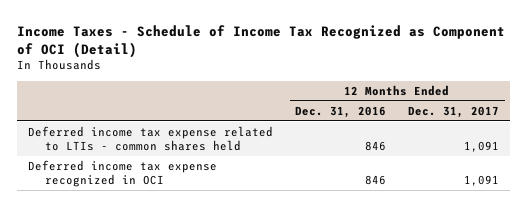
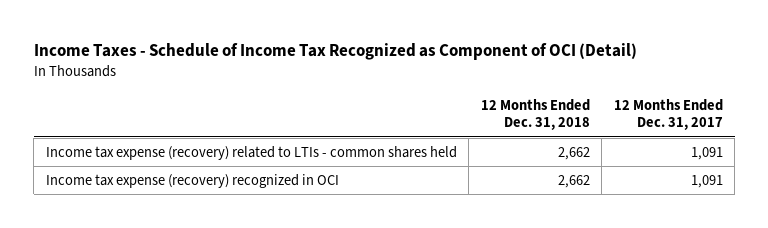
- | 12 Months Ended Dec. 31, 2016 | 12 Months Ended Dec. 31, 2017
+ | 12 Months Ended Dec. 31, 2018 | 12 Months Ended Dec. 31, 2017
- Deferred income tax expense related to LTIs - common shares held | 846 | 1,091
- Deferred income tax expense recognized in OCI | 846 | 1,091
+ Income tax expense (recovery) related to LTIs - common shares held | 2,662 | 1,091
+ Income tax expense (recovery) recognized in OCI | 2,662 | 1,091

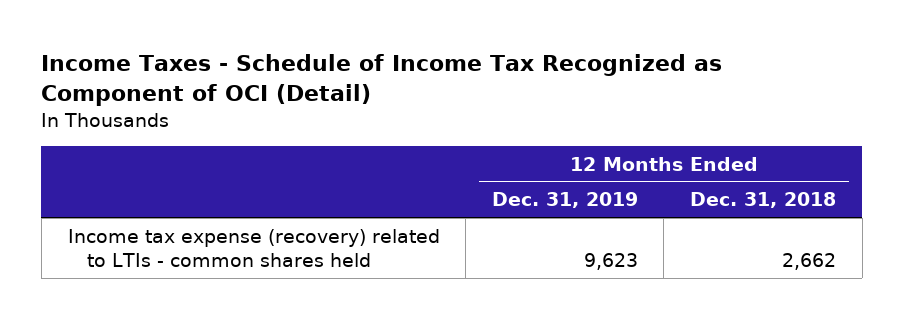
- | 12 Months Ended Dec. 31, 2018 | 12 Months Ended Dec. 31, 2017
+ | 12 Months Ended Dec. 31, 2019 | 12 Months Ended Dec. 31, 2018
- Income tax expense (recovery) recognized in OCI | 2,662 | 1,091

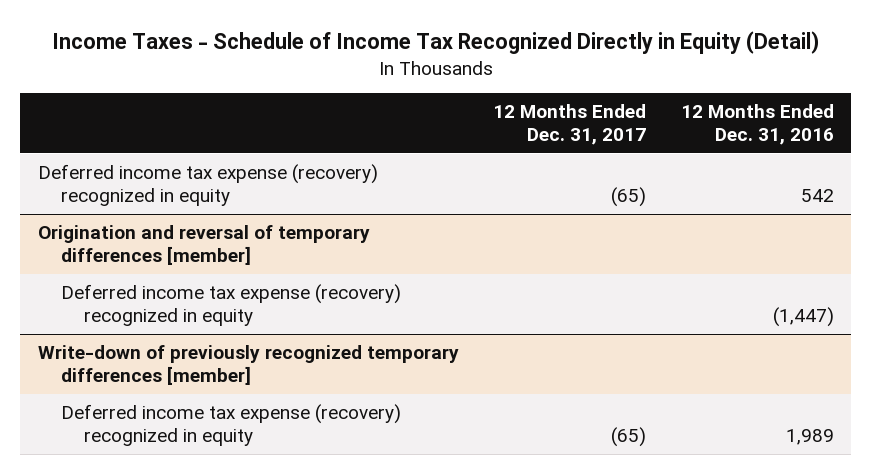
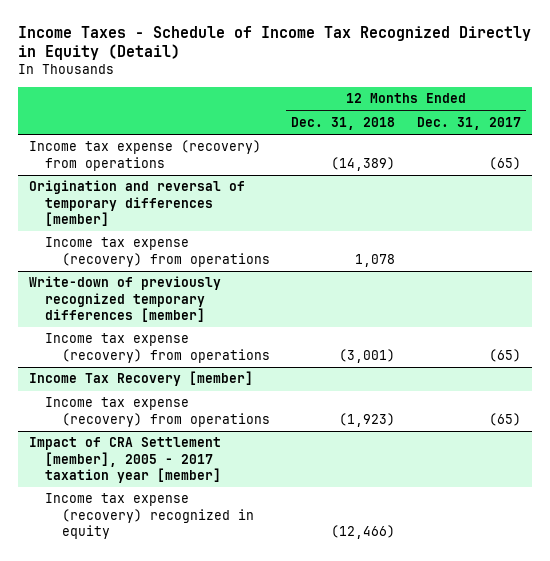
- | 12 Months Ended Dec. 31, 2017 | 12 Months Ended Dec. 31, 2016
+ | 12 Months Ended Dec. 31, 2018 | 12 Months Ended Dec. 31, 2017
- Deferred income tax expense (recovery) recognized in equity | (65) | 542
+ Income tax expense (recovery) from operations | (14,389) | (65)
@ Origination and reversal of temporary differences [member]
- Deferred income tax expense (recovery) recognized in equity | | (1,447)
+ Income tax expense (recovery) from operations | 1,078 |
@ Write-down of previously recognized temporary differences [member]
- Deferred income tax expense (recovery) recognized in equity | (65) | 1,989
+ Income tax expense (recovery) from operations | (3,001) | (65)
+ Income Tax Recovery [member]
+ Income tax expense (recovery) from operations | (1,923) | (65)
+ Impact of CRA Settlement [member], 2005 - 2017 taxation year [member]
+ Income tax expense (recovery) recognized in equity | (12,466) |

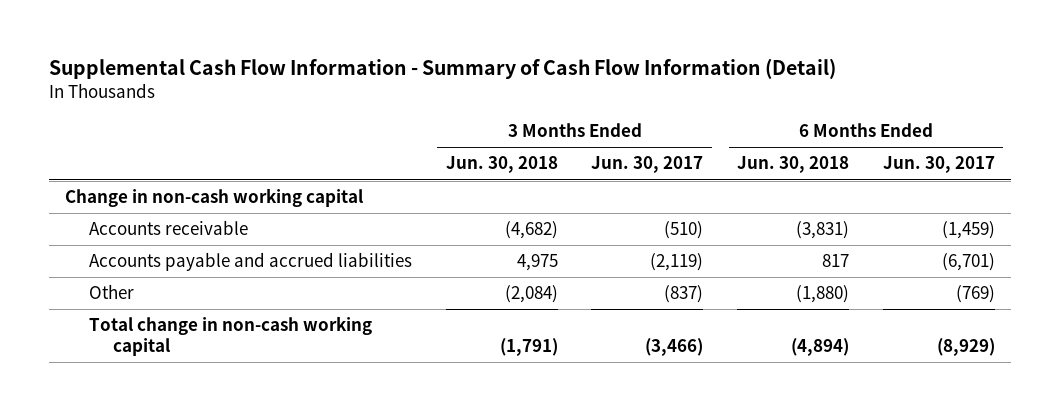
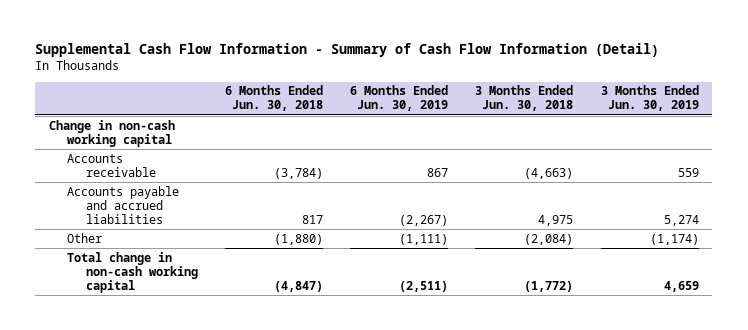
- | 3 Months Ended Jun. 30, 2018 | 3 Months Ended Jun. 30, 2017 | 6 Months Ended Jun. 30, 2018 | 6 Months Ended Jun. 30, 2017
+ | 6 Months Ended Jun. 30, 2018 | 6 Months Ended Jun. 30, 2019 | 3 Months Ended Jun. 30, 2018 | 3 Months Ended Jun. 30, 2019
- Accounts receivable | (4,682) | (510) | (3,831) | (1,459)
+ Accounts receivable | (3,784) | 867 | (4,663) | 559
- Total change in non-cash working capital | (1,791) | (3,466) | (4,894) | (8,929)
+ Total change in non-cash working capital | (4,847) | (2,511) | (1,772) | 4,659

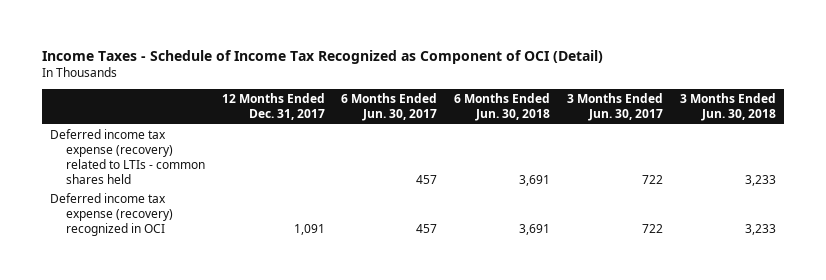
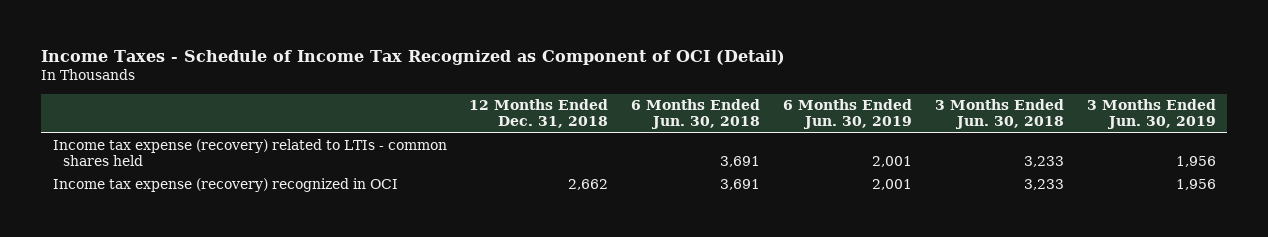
- | 12 Months Ended Dec. 31, 2017 | 6 Months Ended Jun. 30, 2017 | 6 Months Ended Jun. 30, 2018 | 3 Months Ended Jun. 30, 2017 | 3 Months Ended Jun. 30, 2018
+ | 12 Months Ended Dec. 31, 2018 | 6 Months Ended Jun. 30, 2018 | 6 Months Ended Jun. 30, 2019 | 3 Months Ended Jun. 30, 2018 | 3 Months Ended Jun. 30, 2019
- Deferred income tax expense (recovery) related to LTIs - common shares held | | 457 | 3,691 | 722 | 3,233
- Deferred income tax expense (recovery) recognized in OCI | 1,091 | 457 | 3,691 | 722 | 3,233
+ Income tax expense (recovery) related to LTIs - common shares held | | 3,691 | 2,001 | 3,233 | 1,956
+ Income tax expense (recovery) recognized in OCI | 2,662 | 3,691 | 2,001 | 3,233 | 1,956

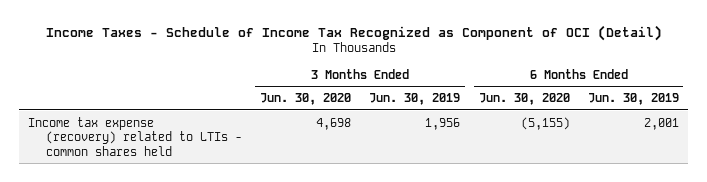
- | 12 Months Ended Dec. 31, 2018 | 6 Months Ended Jun. 30, 2018 | 6 Months Ended Jun. 30, 2019 | 3 Months Ended Jun. 30, 2018 | 3 Months Ended Jun. 30, 2019
+ | 3 Months Ended Jun. 30, 2020 | 3 Months Ended Jun. 30, 2019 | 6 Months Ended Jun. 30, 2020 | 6 Months Ended Jun. 30, 2019
- Income tax expense (recovery) recognized in OCI | 2,662 | 3,691 | 2,001 | 3,233 | 1,956

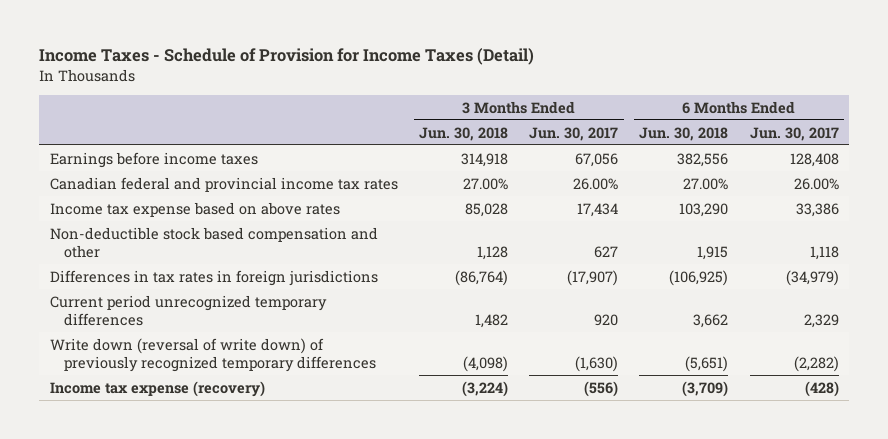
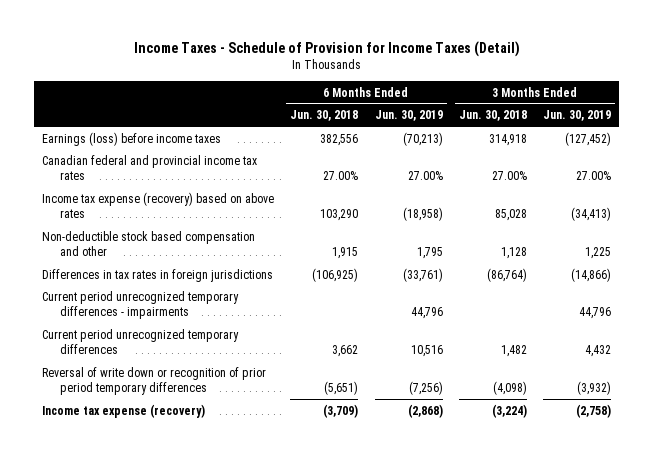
- | 3 Months Ended Jun. 30, 2018 | 3 Months Ended Jun. 30, 2017 | 6 Months Ended Jun. 30, 2018 | 6 Months Ended Jun. 30, 2017
+ | 6 Months Ended Jun. 30, 2018 | 6 Months Ended Jun. 30, 2019 | 3 Months Ended Jun. 30, 2018 | 3 Months Ended Jun. 30, 2019
- Earnings before income taxes | 314,918 | 67,056 | 382,556 | 128,408
+ Earnings (loss) before income taxes | 382,556 | (70,213) | 314,918 | (127,452)
- Income tax expense based on above rates | 85,028 | 17,434 | 103,290 | 33,386
+ Income tax expense (recovery) based on above rates | 103,290 | (18,958) | 85,028 | (34,413)
+ Current period unrecognized temporary differences - impairments | | 44,796 | | 44,796
- Write down (reversal of write down) of previously recognized temporary differences | (4,098) | (1,630) | (5,651) | (2,282)
+ Reversal of write down or recognition of prior period temporary differences | (5,651) | (7,256) | (4,098) | (3,932)

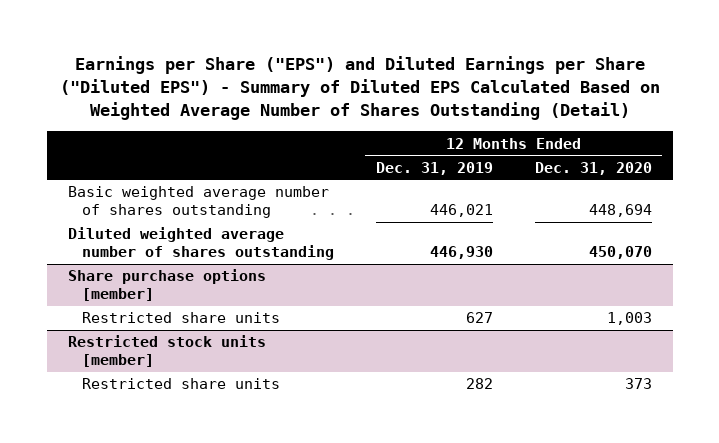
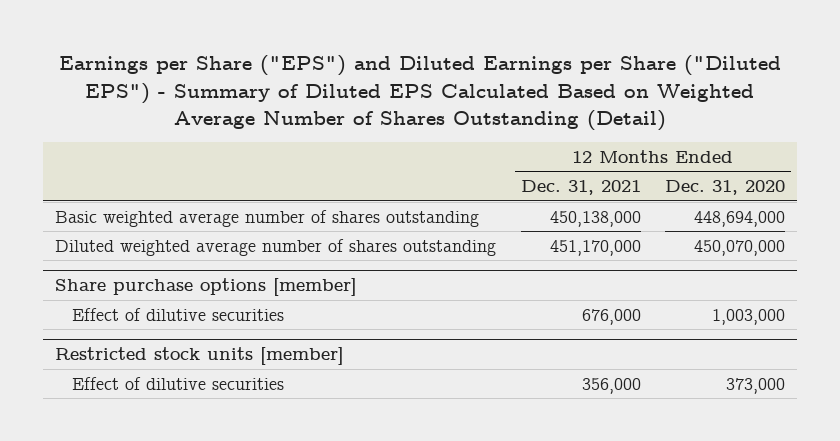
- | 12 Months Ended Dec. 31, 2019 | 12 Months Ended Dec. 31, 2020
+ | 12 Months Ended Dec. 31, 2021 | 12 Months Ended Dec. 31, 2020
- Basic weighted average number of shares outstanding | 446,021 | 448,694
- Diluted weighted average number of shares outstanding | 446,930 | 450,070
+ Basic weighted average number of shares outstanding | 450,138,000 | 448,694,000
+ Diluted weighted average number of shares outstanding | 451,170,000 | 450,070,000
@ Share purchase options [member]
- Restricted share units | 627 | 1,003
+ Effect of dilutive securities | 676,000 | 1,003,000
@ Restricted stock units [member]
- Restricted share units | 282 | 373
+ Effect of dilutive securities | 356,000 | 373,000

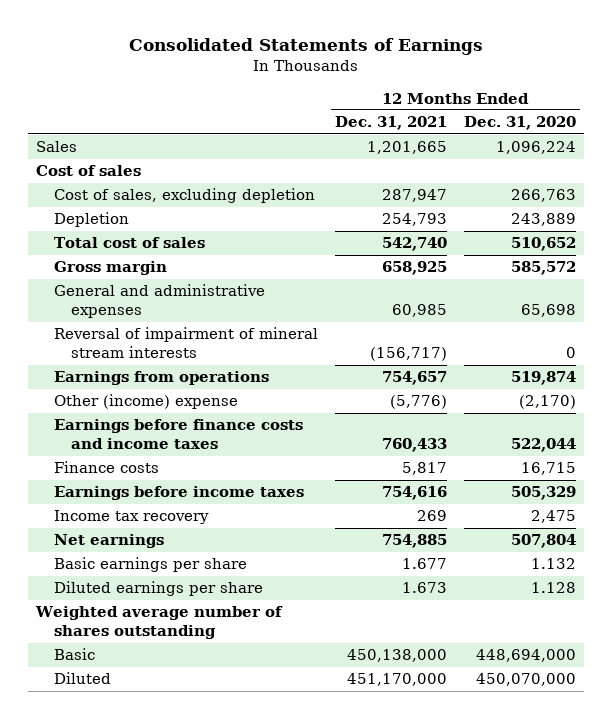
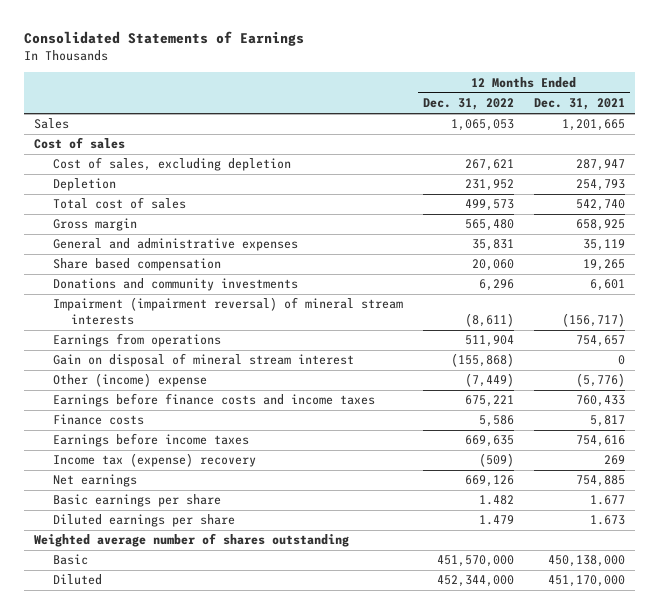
- | 12 Months Ended Dec. 31, 2021 | 12 Months Ended Dec. 31, 2020
+ | 12 Months Ended Dec. 31, 2022 | 12 Months Ended Dec. 31, 2021
- General and administrative expenses | 60,985 | 65,698
- Reversal of impairment of mineral stream interests | (156,717) | 0
+ General and administrative expenses | 35,831 | 35,119
+ Share based compensation | 20,060 | 19,265
+ Donations and community investments | 6,296 | 6,601
+ Impairment (impairment reversal) of mineral stream interests | (8,611) | (156,717)
+ Gain on disposal of mineral stream interest | (155,868) | 0
- Income tax recovery | 269 | 2,475
+ Income tax (expense) recovery | (509) | 269

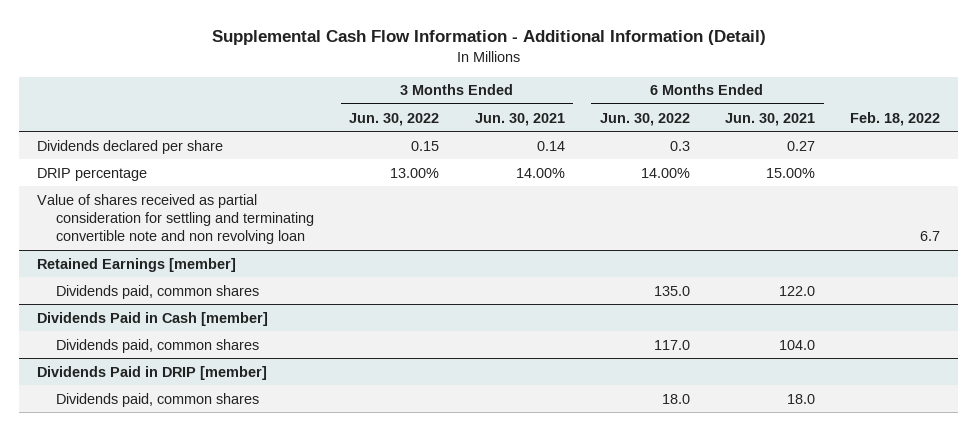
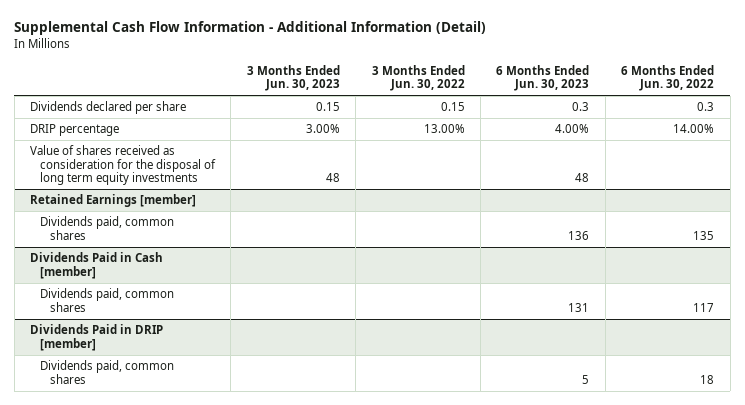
- | 3 Months Ended Jun. 30, 2022 | 3 Months Ended Jun. 30, 2021 | 6 Months Ended Jun. 30, 2022 | 6 Months Ended Jun. 30, 2021 | Feb. 18, 2022
+ | 3 Months Ended Jun. 30, 2023 | 3 Months Ended Jun. 30, 2022 | 6 Months Ended Jun. 30, 2023 | 6 Months Ended Jun. 30, 2022
- Value of shares received as partial consideration for settling and terminating convertible note and non revolving loan | | | | | 6.7
+ Value of shares received as consideration for the disposal of long term equity investments | 48 | | 48 |
@ Retained Earnings [member]
- Dividends paid, common shares | | | 135.0 | 122.0 |
+ Dividends paid, common shares | | | 136 | 135
@ Dividends Paid in Cash [member]
- Dividends paid, common shares | | | 117.0 | 104.0 |
+ Dividends paid, common shares | | | 131 | 117
@ Dividends Paid in DRIP [member]
- Dividends paid, common shares | | | 18.0 | 18.0 |
+ Dividends paid, common shares | | | 5 | 18

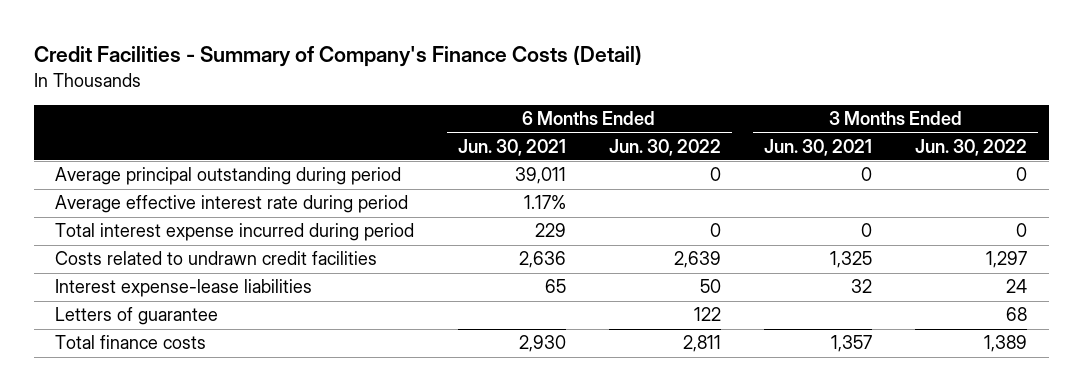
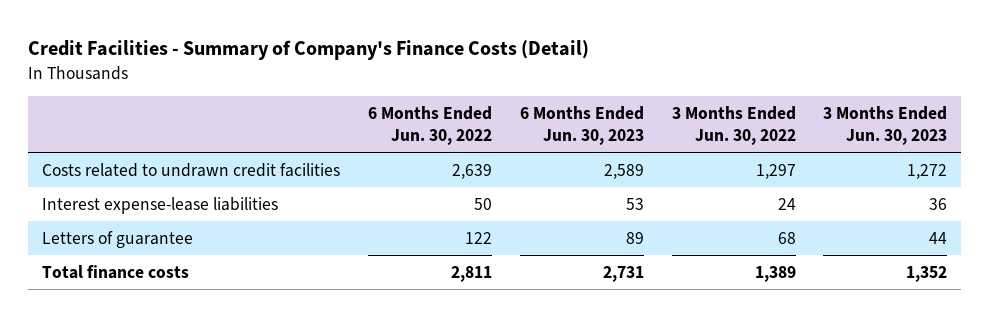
- | 6 Months Ended Jun. 30, 2021 | 6 Months Ended Jun. 30, 2022 | 3 Months Ended Jun. 30, 2021 | 3 Months Ended Jun. 30, 2022
+ | 6 Months Ended Jun. 30, 2022 | 6 Months Ended Jun. 30, 2023 | 3 Months Ended Jun. 30, 2022 | 3 Months Ended Jun. 30, 2023
- Average principal outstanding during period | 39,011 | 0 | 0 | 0
- Average effective interest rate during period | 1.17% | | |
- Total interest expense incurred during period | 229 | 0 | 0 | 0

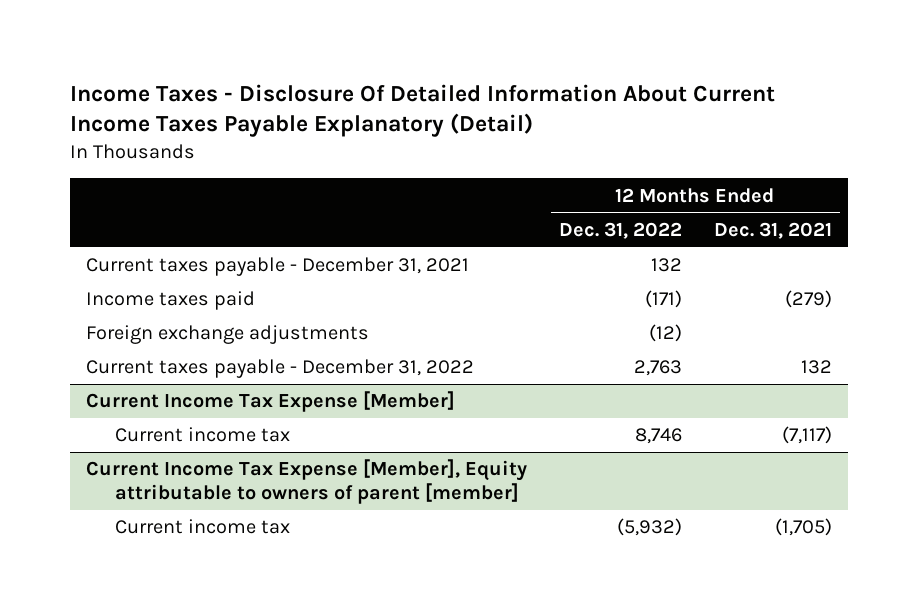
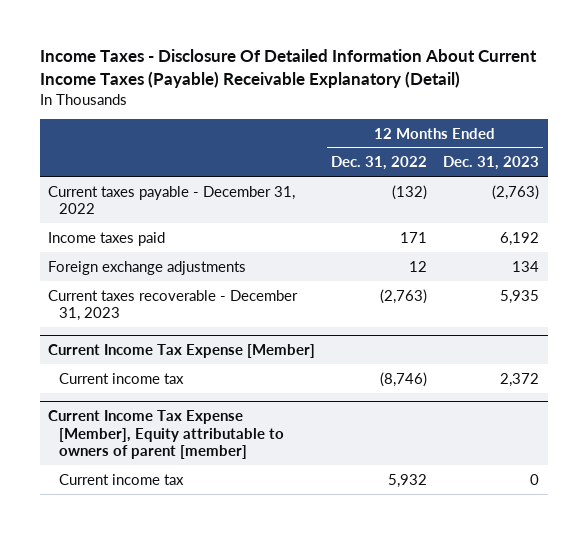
- Income Taxes - Disclosure Of Detailed Information About Current Income Taxes Payable Explanatory (Detail)
+ Income Taxes - Disclosure Of Detailed Information About Current Income Taxes (Payable) Receivable Explanatory (Detail)
- | 12 Months Ended Dec. 31, 2022 | 12 Months Ended Dec. 31, 2021
+ | 12 Months Ended Dec. 31, 2022 | 12 Months Ended Dec. 31, 2023
- Current taxes payable - December 31, 2021 | 132 |
- Income taxes paid | (171) | (279)
- Foreign exchange adjustments | (12) |
- Current taxes payable - December 31, 2022 | 2,763 | 132
+ Current taxes payable - December 31, 2022 | (132) | (2,763)
+ Income taxes paid | 171 | 6,192
+ Foreign exchange adjustments | 12 | 134
+ Current taxes recoverable - December 31, 2023 | (2,763) | 5,935
@ Current Income Tax Expense [Member]
- Current income tax | 8,746 | (7,117)
+ Current income tax | (8,746) | 2,372
@ Current Income Tax Expense [Member], Equity attributable to owners of parent [member]
- Current income tax | (5,932) | (1,705)
+ Current income tax | 5,932 | 0

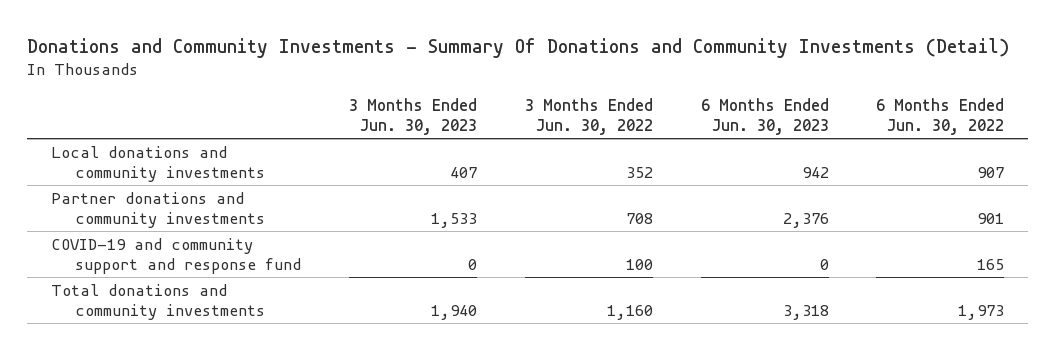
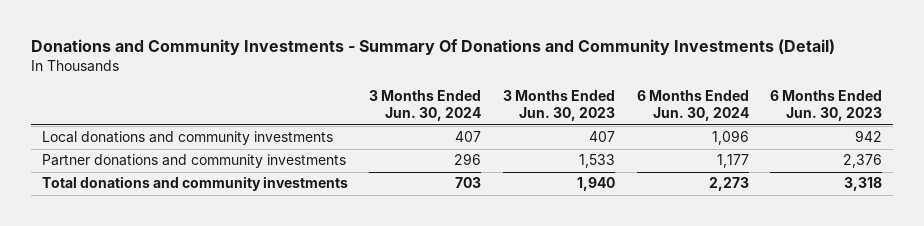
- | 3 Months Ended Jun. 30, 2023 | 3 Months Ended Jun. 30, 2022 | 6 Months Ended Jun. 30, 2023 | 6 Months Ended Jun. 30, 2022
+ | 3 Months Ended Jun. 30, 2024 | 3 Months Ended Jun. 30, 2023 | 6 Months Ended Jun. 30, 2024 | 6 Months Ended Jun. 30, 2023
- COVID-19 and community support and response fund | 0 | 100 | 0 | 165

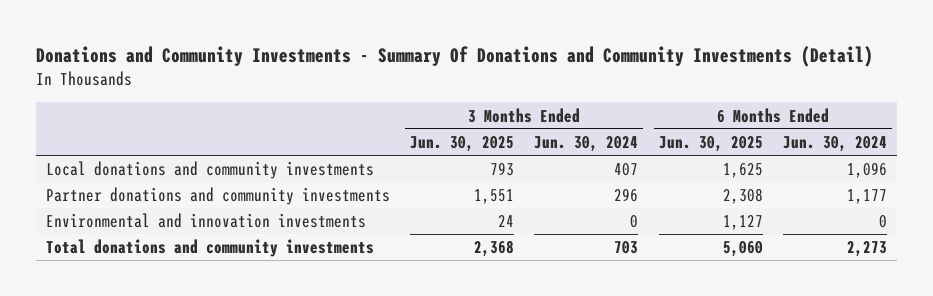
- | 3 Months Ended Jun. 30, 2024 | 3 Months Ended Jun. 30, 2023 | 6 Months Ended Jun. 30, 2024 | 6 Months Ended Jun. 30, 2023
+ | 3 Months Ended Jun. 30, 2025 | 3 Months Ended Jun. 30, 2024 | 6 Months Ended Jun. 30, 2025 | 6 Months Ended Jun. 30, 2024
+ Environmental and innovation investments | 24 | 0 | 1,127 | 0

